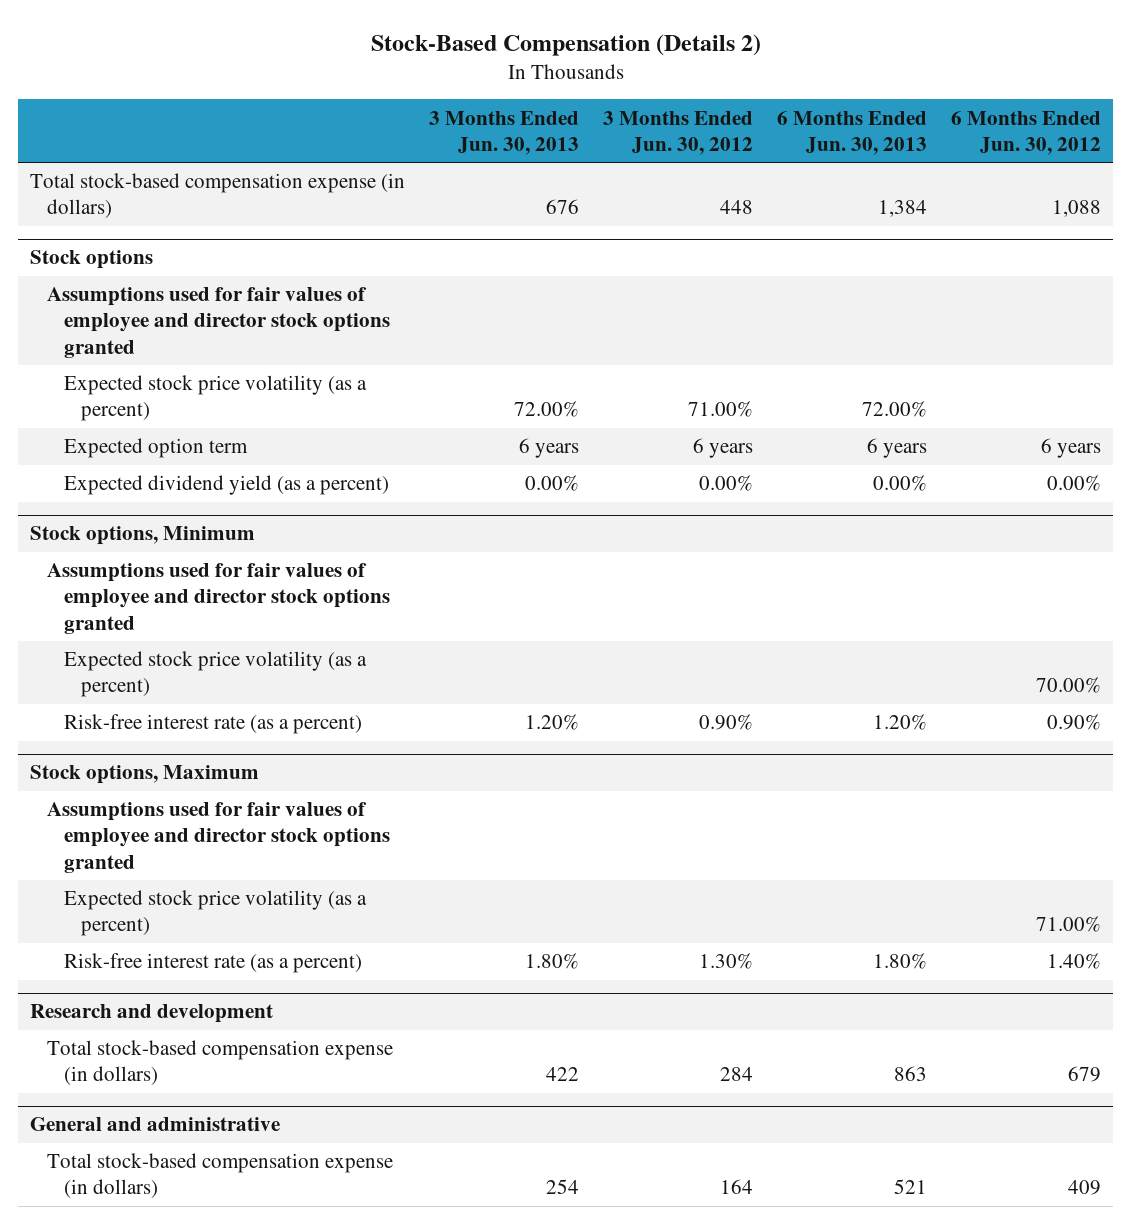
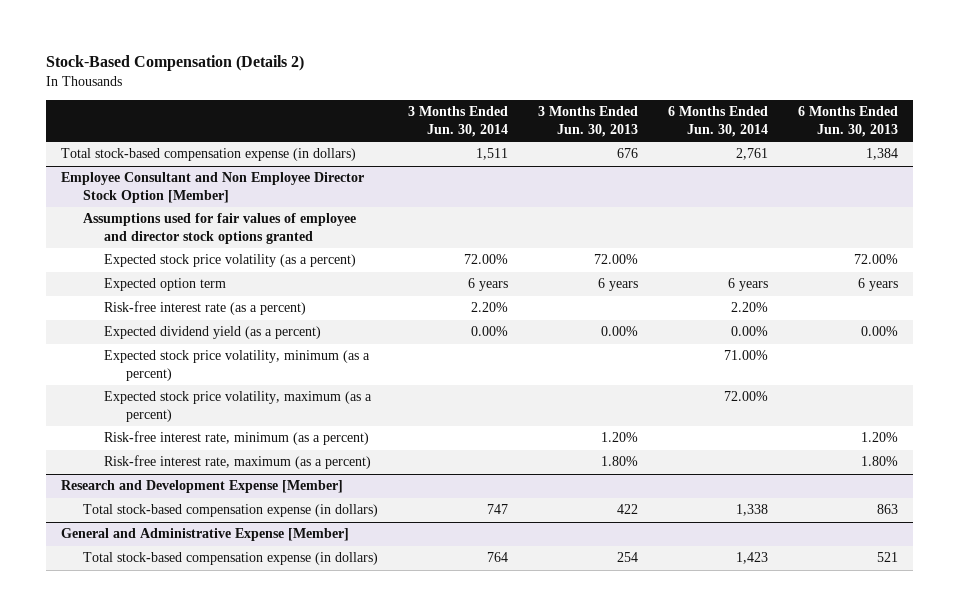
- | 3 Months Ended Jun. 30, 2013 | 3 Months Ended Jun. 30, 2012 | 6 Months Ended Jun. 30, 2013 | 6 Months Ended Jun. 30, 2012
+ | 3 Months Ended Jun. 30, 2014 | 3 Months Ended Jun. 30, 2013 | 6 Months Ended Jun. 30, 2014 | 6 Months Ended Jun. 30, 2013
- Stock options
+ Employee Consultant and Non Employee Director Stock Option [Member]
+ Risk-free interest rate (as a percent) | 2.20% | | 2.20% |
- Stock options, Minimum
- Assumptions used for fair values of employee and director stock options granted
- Expected stock price volatility (as a percent) | | | | 70.00%
- Risk-free interest rate (as a percent) | 1.20% | 0.90% | 1.20% | 0.90%
- Stock options, Maximum
- Assumptions used for fair values of employee and director stock options granted
- Expected stock price volatility (as a percent) | | | | 71.00%
- Risk-free interest rate (as a percent) | 1.80% | 1.30% | 1.80% | 1.40%
- Research and development
+ Expected stock price volatility, minimum (as a percent) | | | 71.00% |
+ Expected stock price volatility, maximum (as a percent) | | | 72.00% |
+ Risk-free interest rate, minimum (as a percent) | | 1.20% | | 1.20%
+ Risk-free interest rate, maximum (as a percent) | | 1.80% | | 1.80%
+ Research and Development Expense [Member]
- General and administrative
+ General and Administrative Expense [Member]

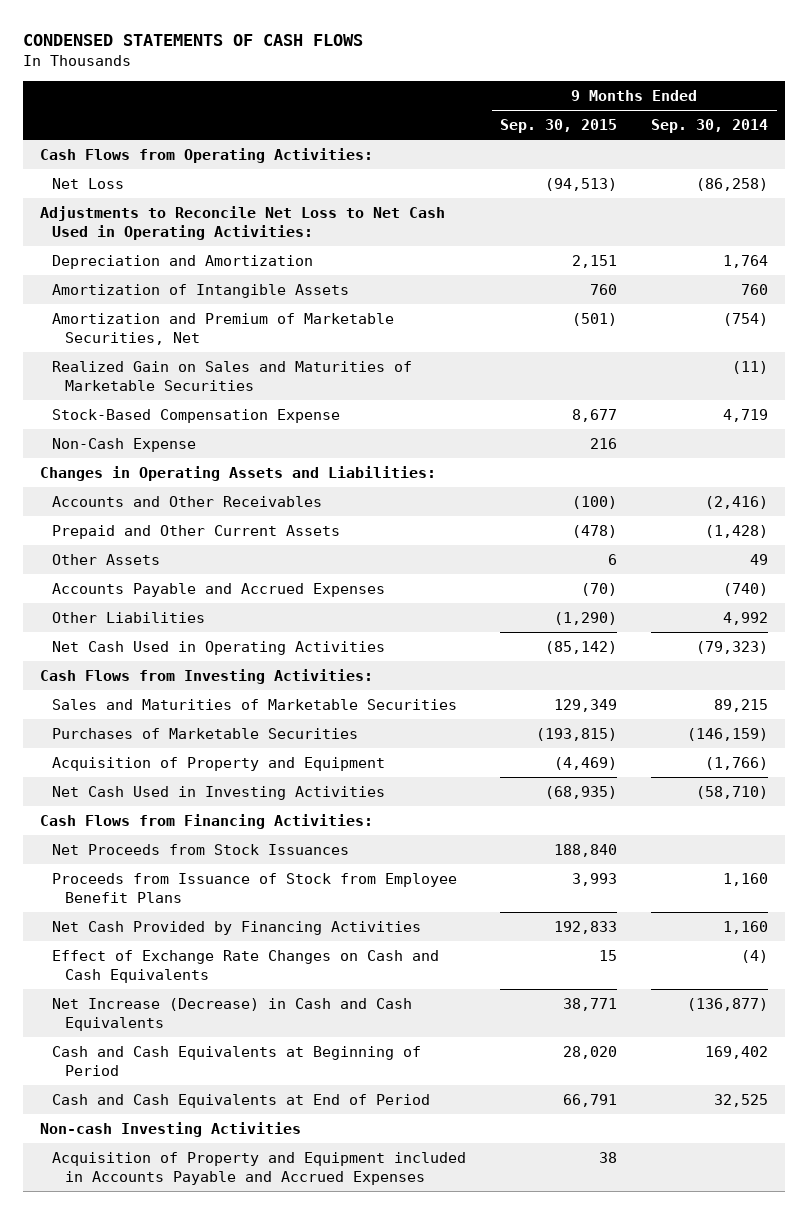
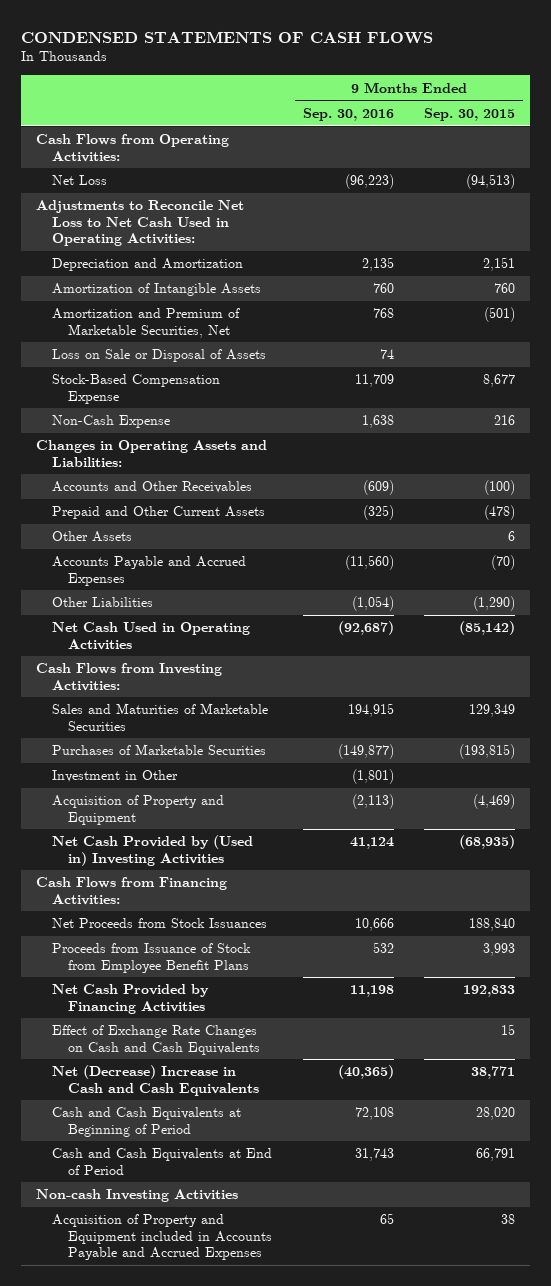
- | 9 Months Ended Sep. 30, 2015 | 9 Months Ended Sep. 30, 2014
+ | 9 Months Ended Sep. 30, 2016 | 9 Months Ended Sep. 30, 2015
- Realized Gain on Sales and Maturities of Marketable Securities | | (11)
+ Loss on Sale or Disposal of Assets | 74 |
+ Investment in Other | (1,801) |
- Net Cash Used in Investing Activities | (68,935) | (58,710)
+ Net Cash Provided by (Used in) Investing Activities | 41,124 | (68,935)
- Net Increase (Decrease) in Cash and Cash Equivalents | 38,771 | (136,877)
+ Net (Decrease) Increase in Cash and Cash Equivalents | (40,365) | 38,771

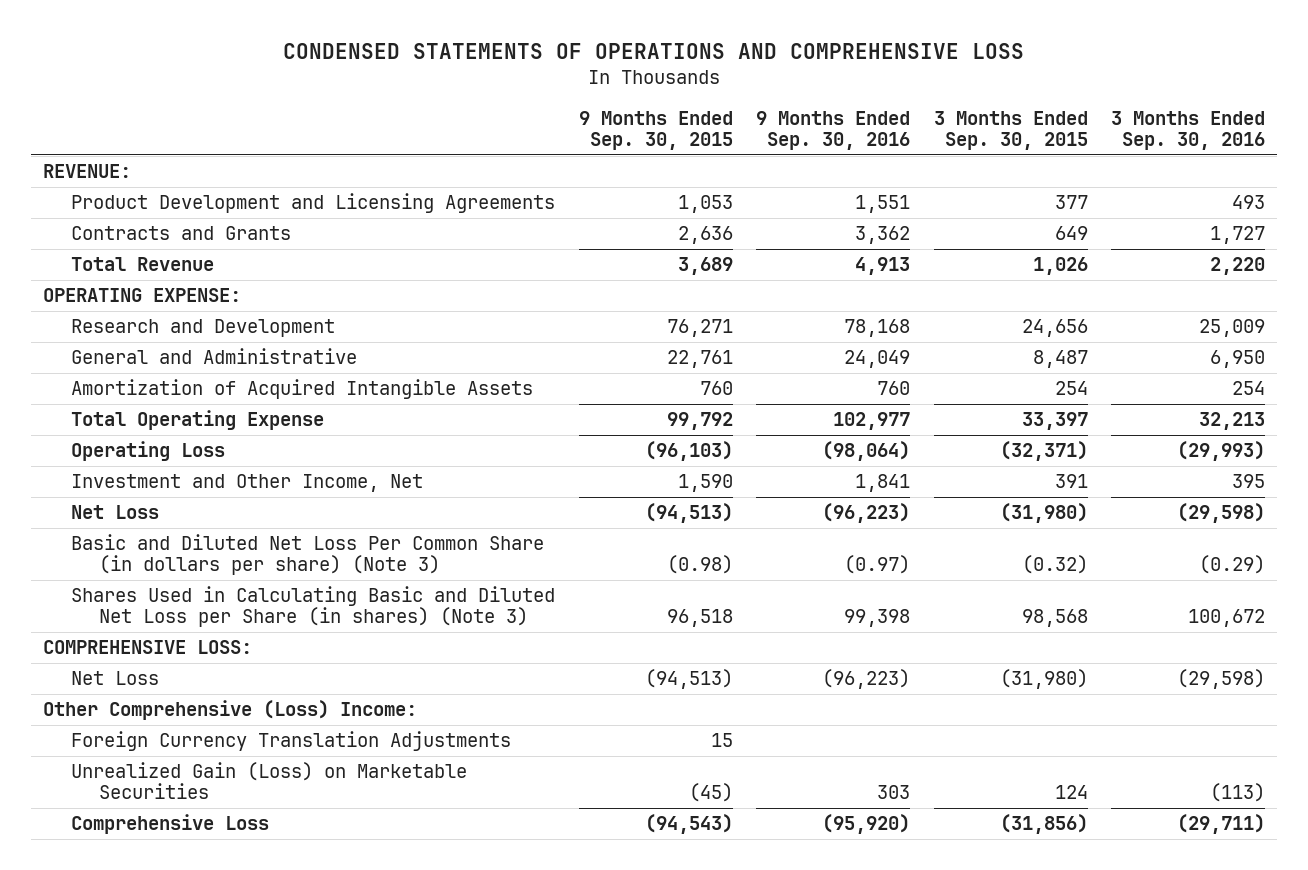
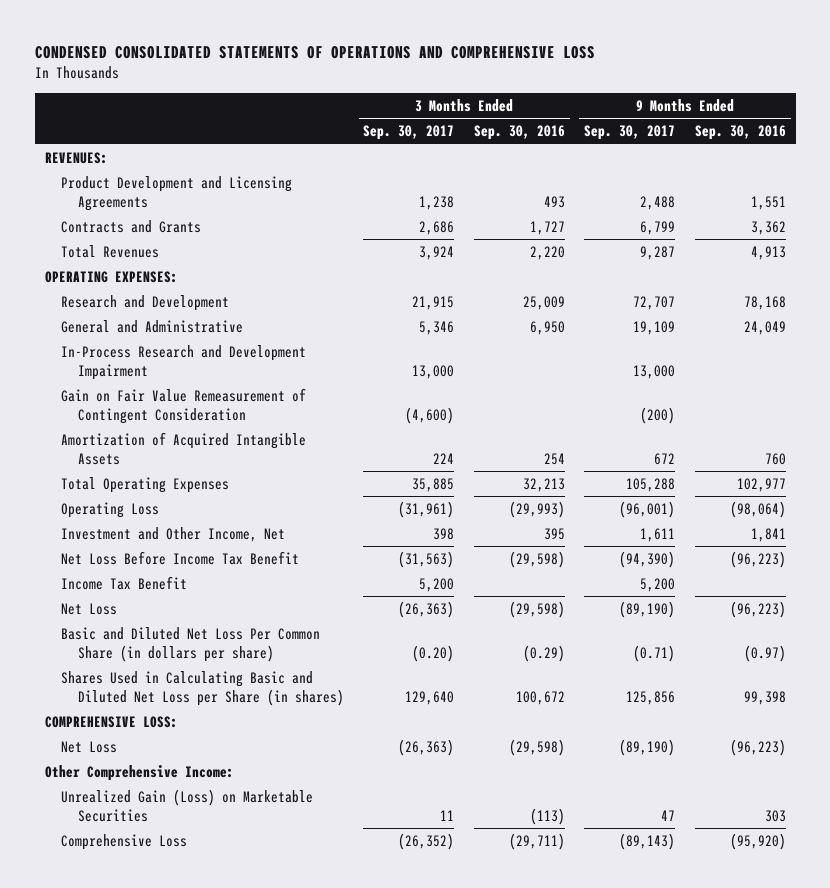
- CONDENSED STATEMENTS OF OPERATIONS AND COMPREHENSIVE LOSS
+ CONDENSED CONSOLIDATED STATEMENTS OF OPERATIONS AND COMPREHENSIVE LOSS
- | 9 Months Ended Sep. 30, 2015 | 9 Months Ended Sep. 30, 2016 | 3 Months Ended Sep. 30, 2015 | 3 Months Ended Sep. 30, 2016
+ | 3 Months Ended Sep. 30, 2017 | 3 Months Ended Sep. 30, 2016 | 9 Months Ended Sep. 30, 2017 | 9 Months Ended Sep. 30, 2016
- REVENUE:
+ REVENUES:
- Total Revenue | 3,689 | 4,913 | 1,026 | 2,220
- OPERATING EXPENSE:
+ Total Revenues | 3,924 | 2,220 | 9,287 | 4,913
+ OPERATING EXPENSES:
+ In-Process Research and Development Impairment | 13,000 | | 13,000 |
+ Gain on Fair Value Remeasurement of Contingent Consideration | (4,600) | | (200) |
- Total Operating Expense | 99,792 | 102,977 | 33,397 | 32,213
+ Total Operating Expenses | 35,885 | 32,213 | 105,288 | 102,977
+ Net Loss Before Income Tax Benefit | (31,563) | (29,598) | (94,390) | (96,223)
+ Income Tax Benefit | 5,200 | | 5,200 |
- Basic and Diluted Net Loss Per Common Share (in dollars per share) (Note 3) | (0.98) | (0.97) | (0.32) | (0.29)
- Shares Used in Calculating Basic and Diluted Net Loss per Share (in shares) (Note 3) | 96,518 | 99,398 | 98,568 | 100,672
+ Basic and Diluted Net Loss Per Common Share (in dollars per share) | (0.20) | (0.29) | (0.71) | (0.97)
+ Shares Used in Calculating Basic and Diluted Net Loss per Share (in shares) | 129,640 | 100,672 | 125,856 | 99,398
- Other Comprehensive (Loss) Income:
- Foreign Currency Translation Adjustments | 15 | | |
+ Other Comprehensive Income:

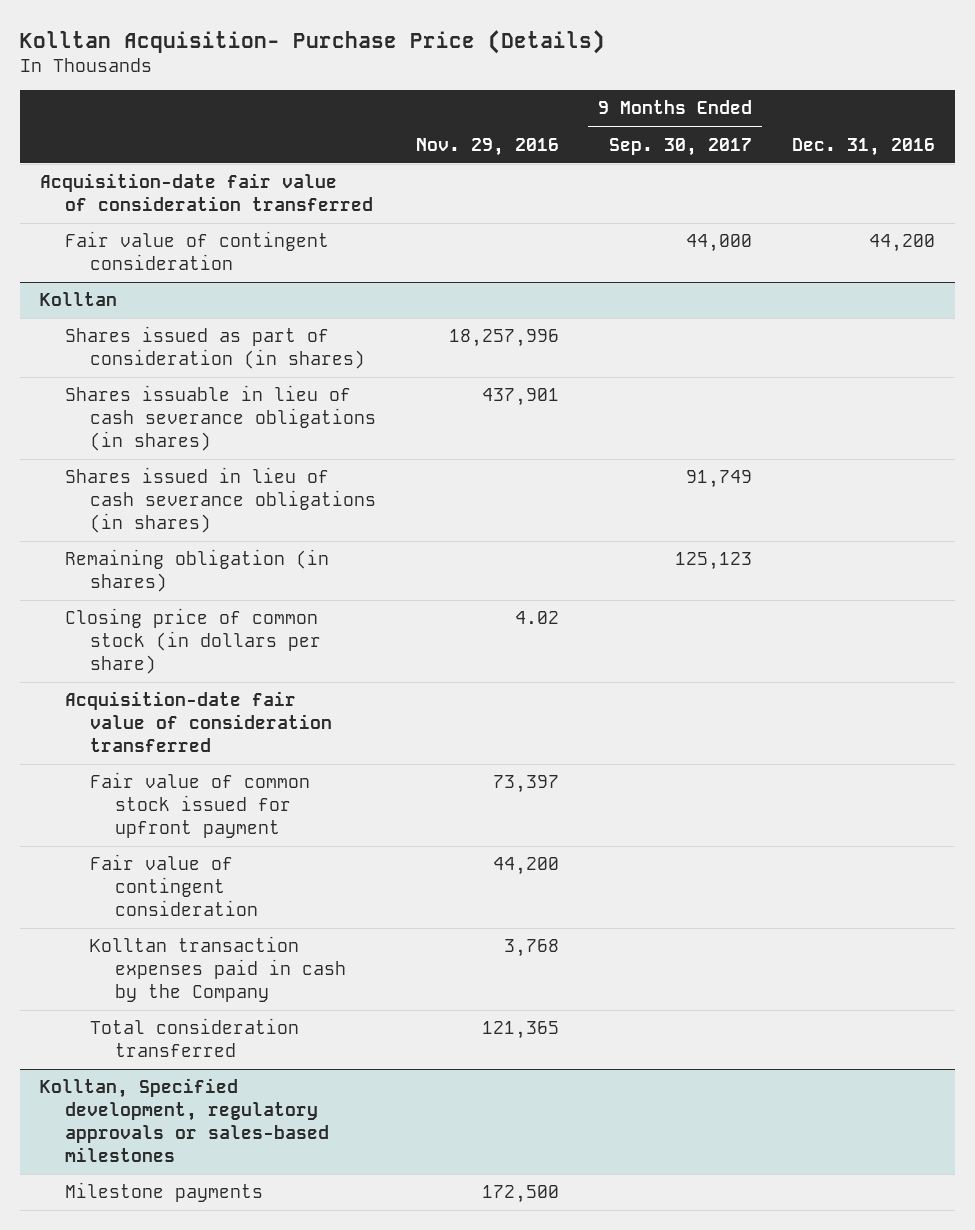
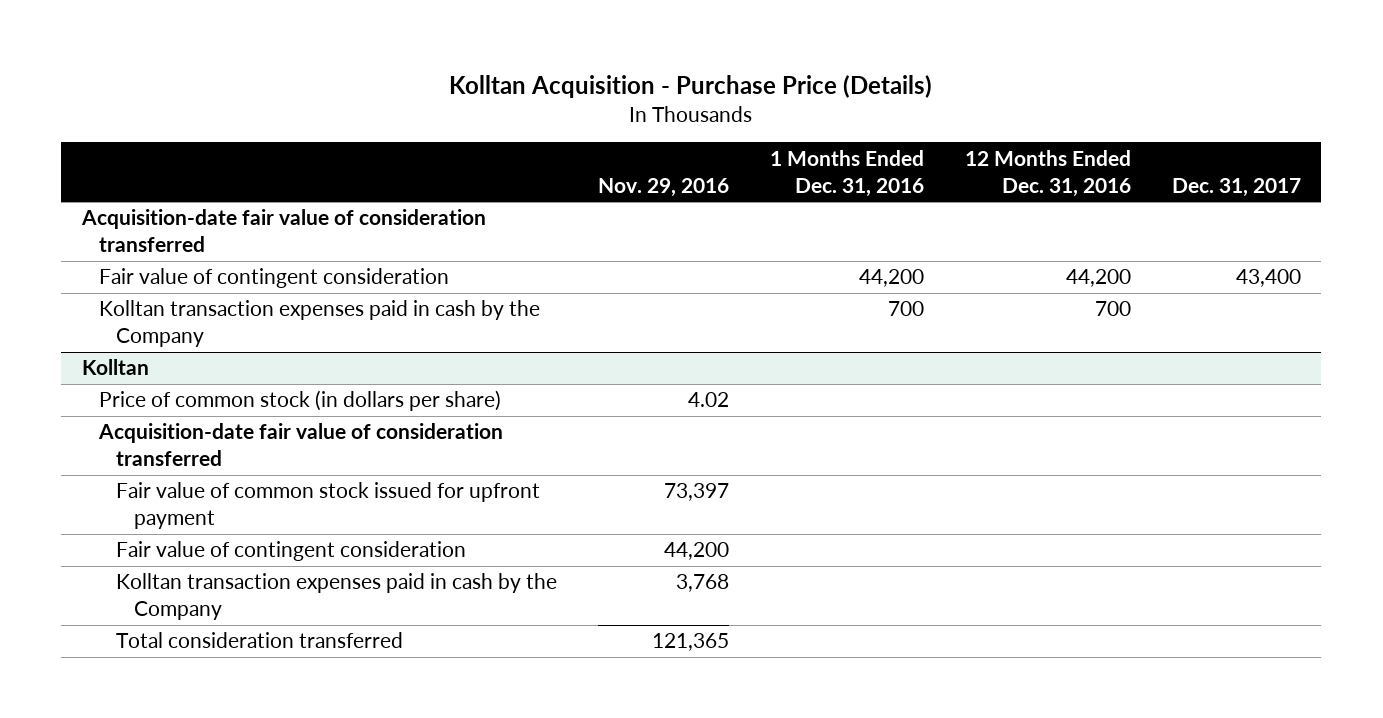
- Kolltan Acquisition- Purchase Price (Details)
+ Kolltan Acquisition - Purchase Price (Details)
- | Nov. 29, 2016 | 9 Months Ended Sep. 30, 2017 | Dec. 31, 2016
+ | Nov. 29, 2016 | 1 Months Ended Dec. 31, 2016 | 12 Months Ended Dec. 31, 2016 | Dec. 31, 2017
+ Kolltan transaction expenses paid in cash by the Company | | 700 | 700 |
@ Kolltan
- Shares issued as part of consideration (in shares) | 18,257,996 | |
- Shares issuable in lieu of cash severance obligations (in shares) | 437,901 | |
- Shares issued in lieu of cash severance obligations (in shares) | | 91,749 |
- Remaining obligation (in shares) | | 125,123 |
- Closing price of common stock (in dollars per share) | 4.02 | |
+ Price of common stock (in dollars per share) | 4.02 | | |
- Kolltan, Specified development, regulatory approvals or sales-based milestones
- Milestone payments | 172,500 | |

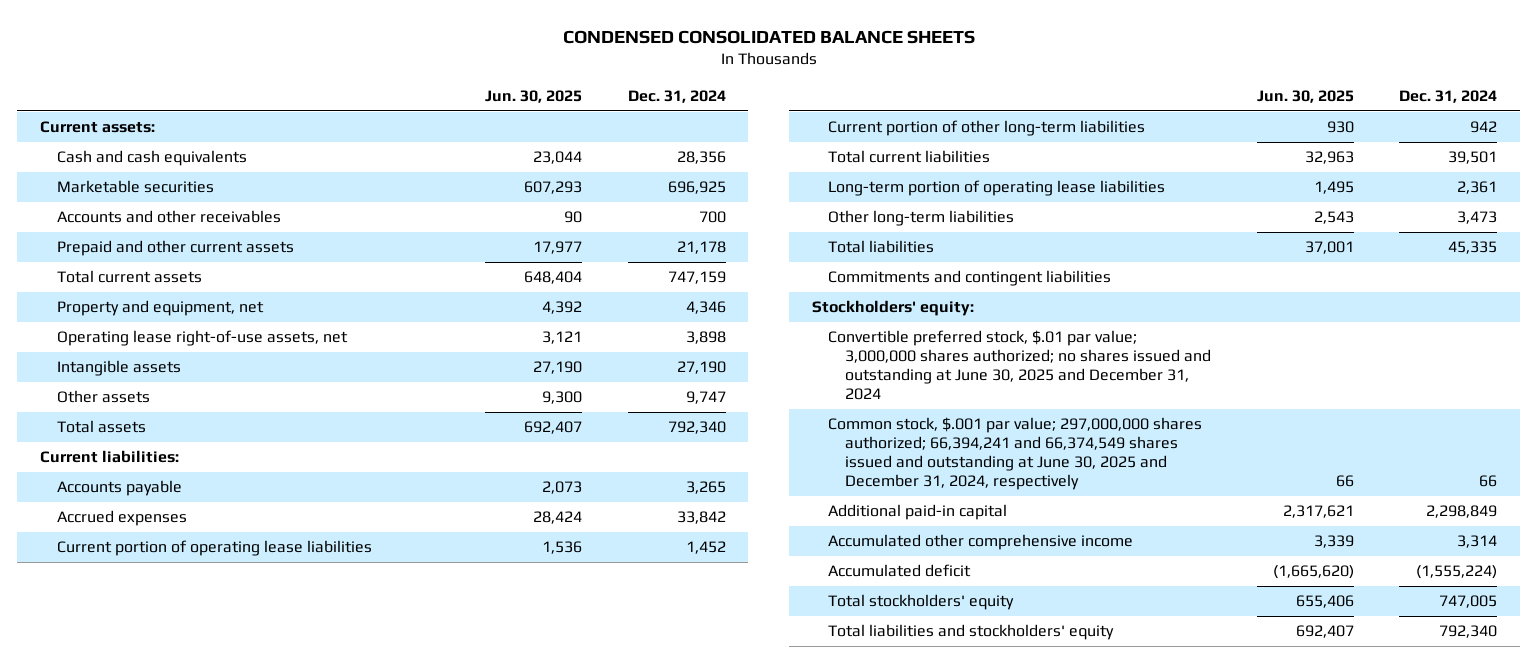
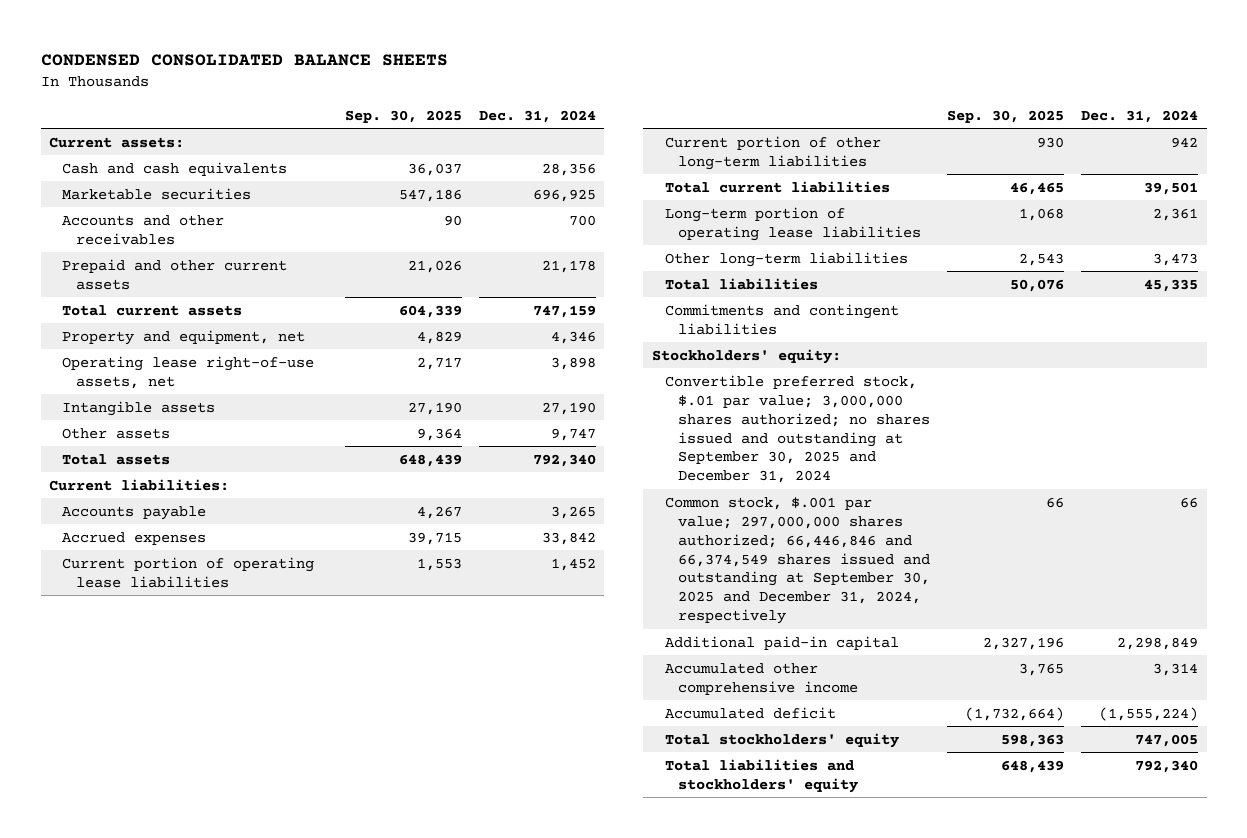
- | Jun. 30, 2025 | Dec. 31, 2024
+ | Sep. 30, 2025 | Dec. 31, 2024
- Convertible preferred stock, $.01 par value; 3,000,000 shares authorized; no shares issued and outstanding at June 30, 2025 and December 31, 2024
- Common stock, $.001 par value; 297,000,000 shares authorized; 66,394,241 and 66,374,549 shares issued and outstanding at June 30, 2025 and December 31, 2024, respectively | 66 | 66
+ Convertible preferred stock, $.01 par value; 3,000,000 shares authorized; no shares issued and outstanding at September 30, 2025 and December 31, 2024
+ Common stock, $.001 par value; 297,000,000 shares authorized; 66,446,846 and 66,374,549 shares issued and outstanding at September 30, 2025 and December 31, 2024, respectively | 66 | 66

